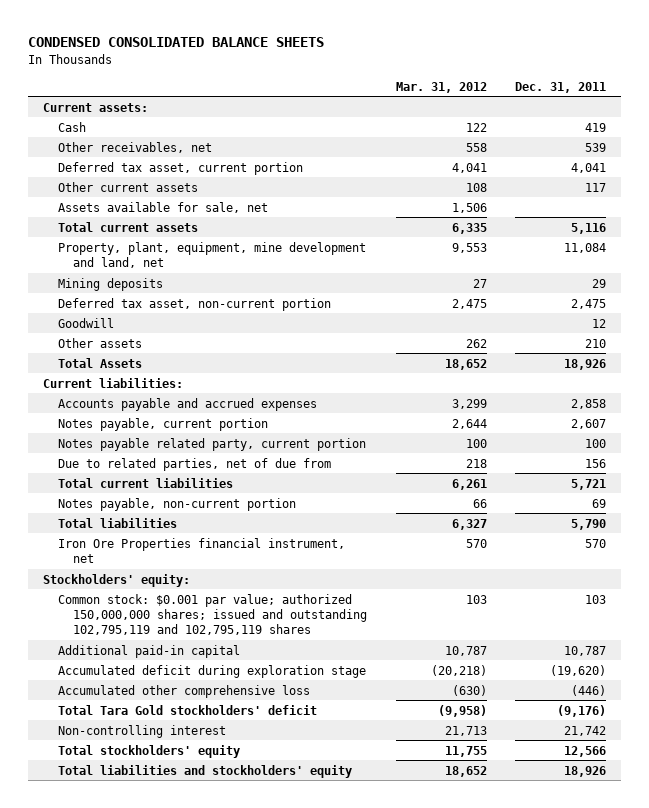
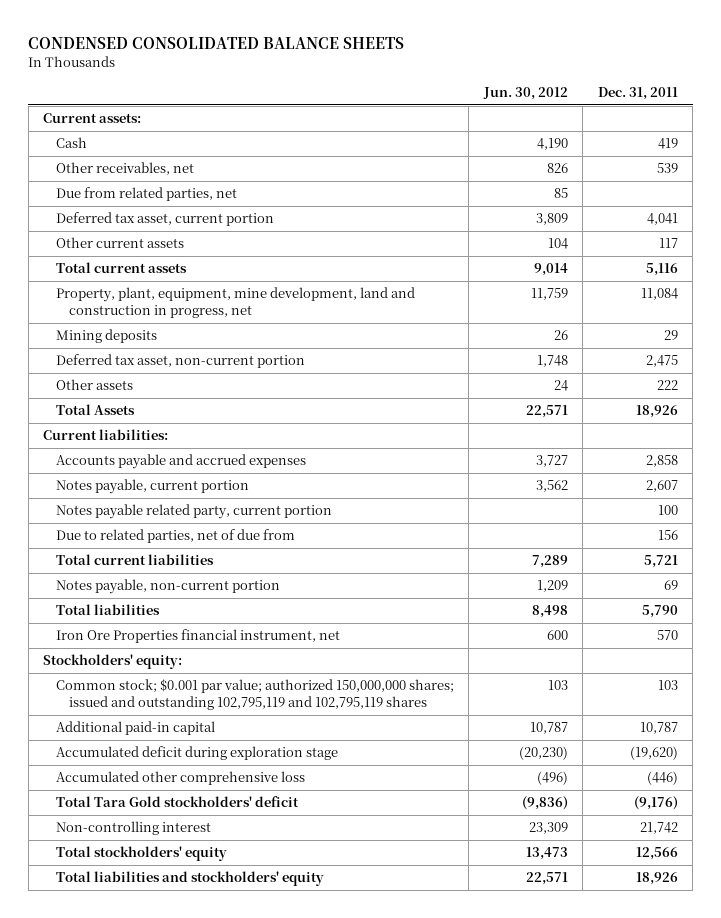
- | Mar. 31, 2012 | Dec. 31, 2011
+ | Jun. 30, 2012 | Dec. 31, 2011
+ Due from related parties, net | 85 |
- Assets available for sale, net | 1,506 |
- Property, plant, equipment, mine development and land, net | 9,553 | 11,084
+ Property, plant, equipment, mine development, land and construction in progress, net | 11,759 | 11,084
- Goodwill | | 12
- Other assets | 262 | 210
+ Other assets | 24 | 222
- Common stock: $0.001 par value; authorized 150,000,000 shares; issued and outstanding 102,795,119 and 102,795,119 shares | 103 | 103
+ Common stock; $0.001 par value; authorized 150,000,000 shares; issued and outstanding 102,795,119 and 102,795,119 shares | 103 | 103

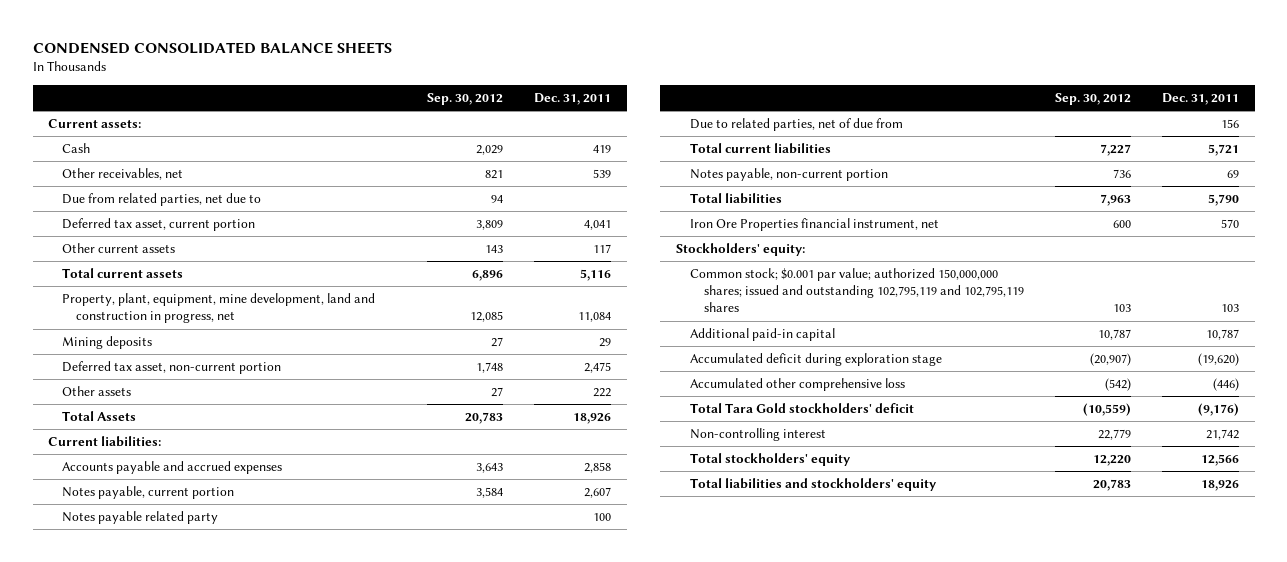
- | Jun. 30, 2012 | Dec. 31, 2011
+ | Sep. 30, 2012 | Dec. 31, 2011
- Due from related parties, net | 85 |
+ Due from related parties, net due to | 94 |
- Notes payable related party, current portion | | 100
+ Notes payable related party | | 100

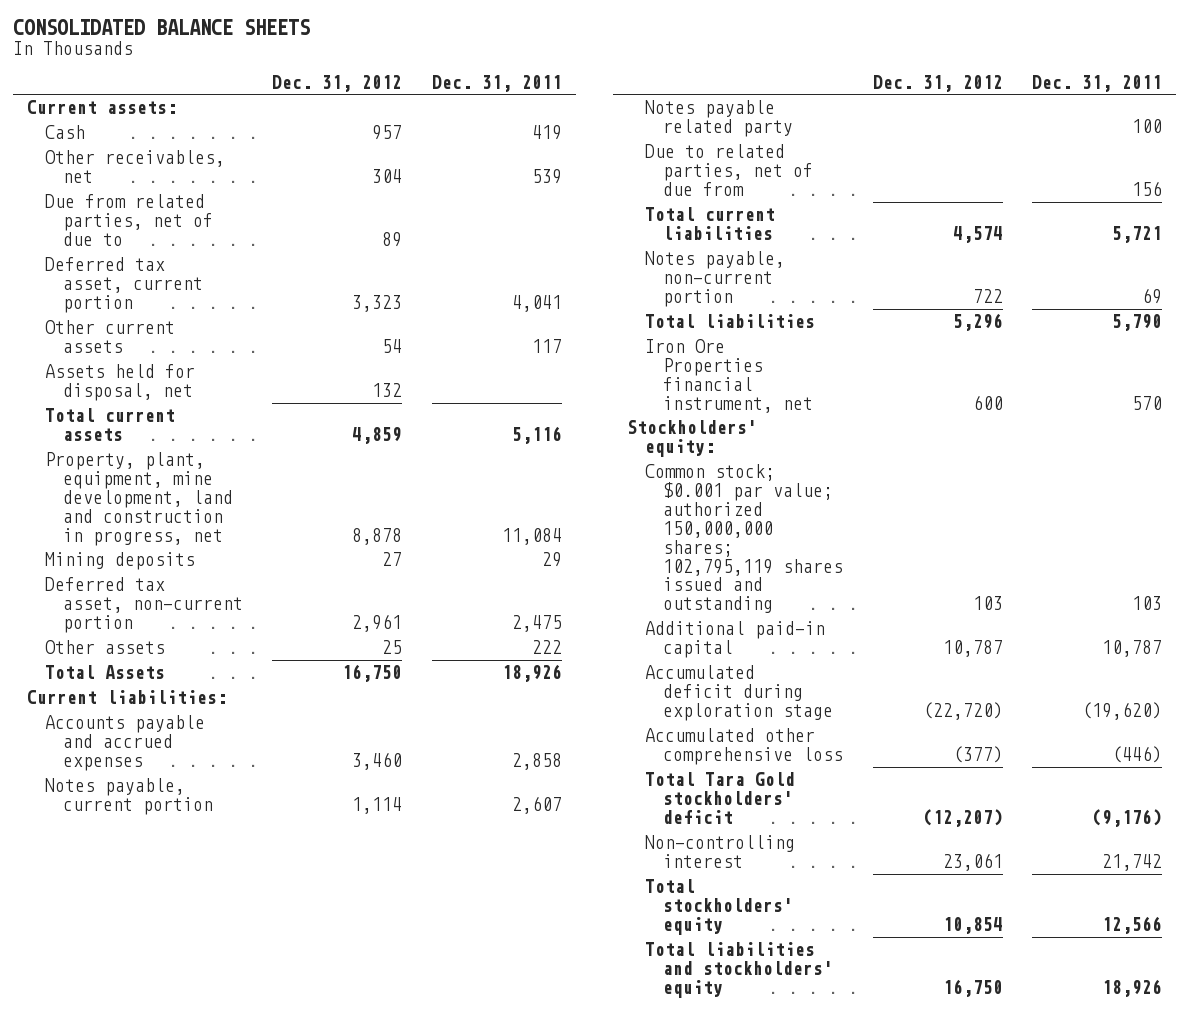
- CONDENSED CONSOLIDATED BALANCE SHEETS
+ CONSOLIDATED BALANCE SHEETS
- | Sep. 30, 2012 | Dec. 31, 2011
+ | Dec. 31, 2012 | Dec. 31, 2011
- Due from related parties, net due to | 94 |
+ Due from related parties, net of due to | 89 |
+ Assets held for disposal, net | 132 |
- Common stock; $0.001 par value; authorized 150,000,000 shares; issued and outstanding 102,795,119 and 102,795,119 shares | 103 | 103
+ Common stock; $0.001 par value; authorized 150,000,000 shares; 102,795,119 shares issued and outstanding | 103 | 103

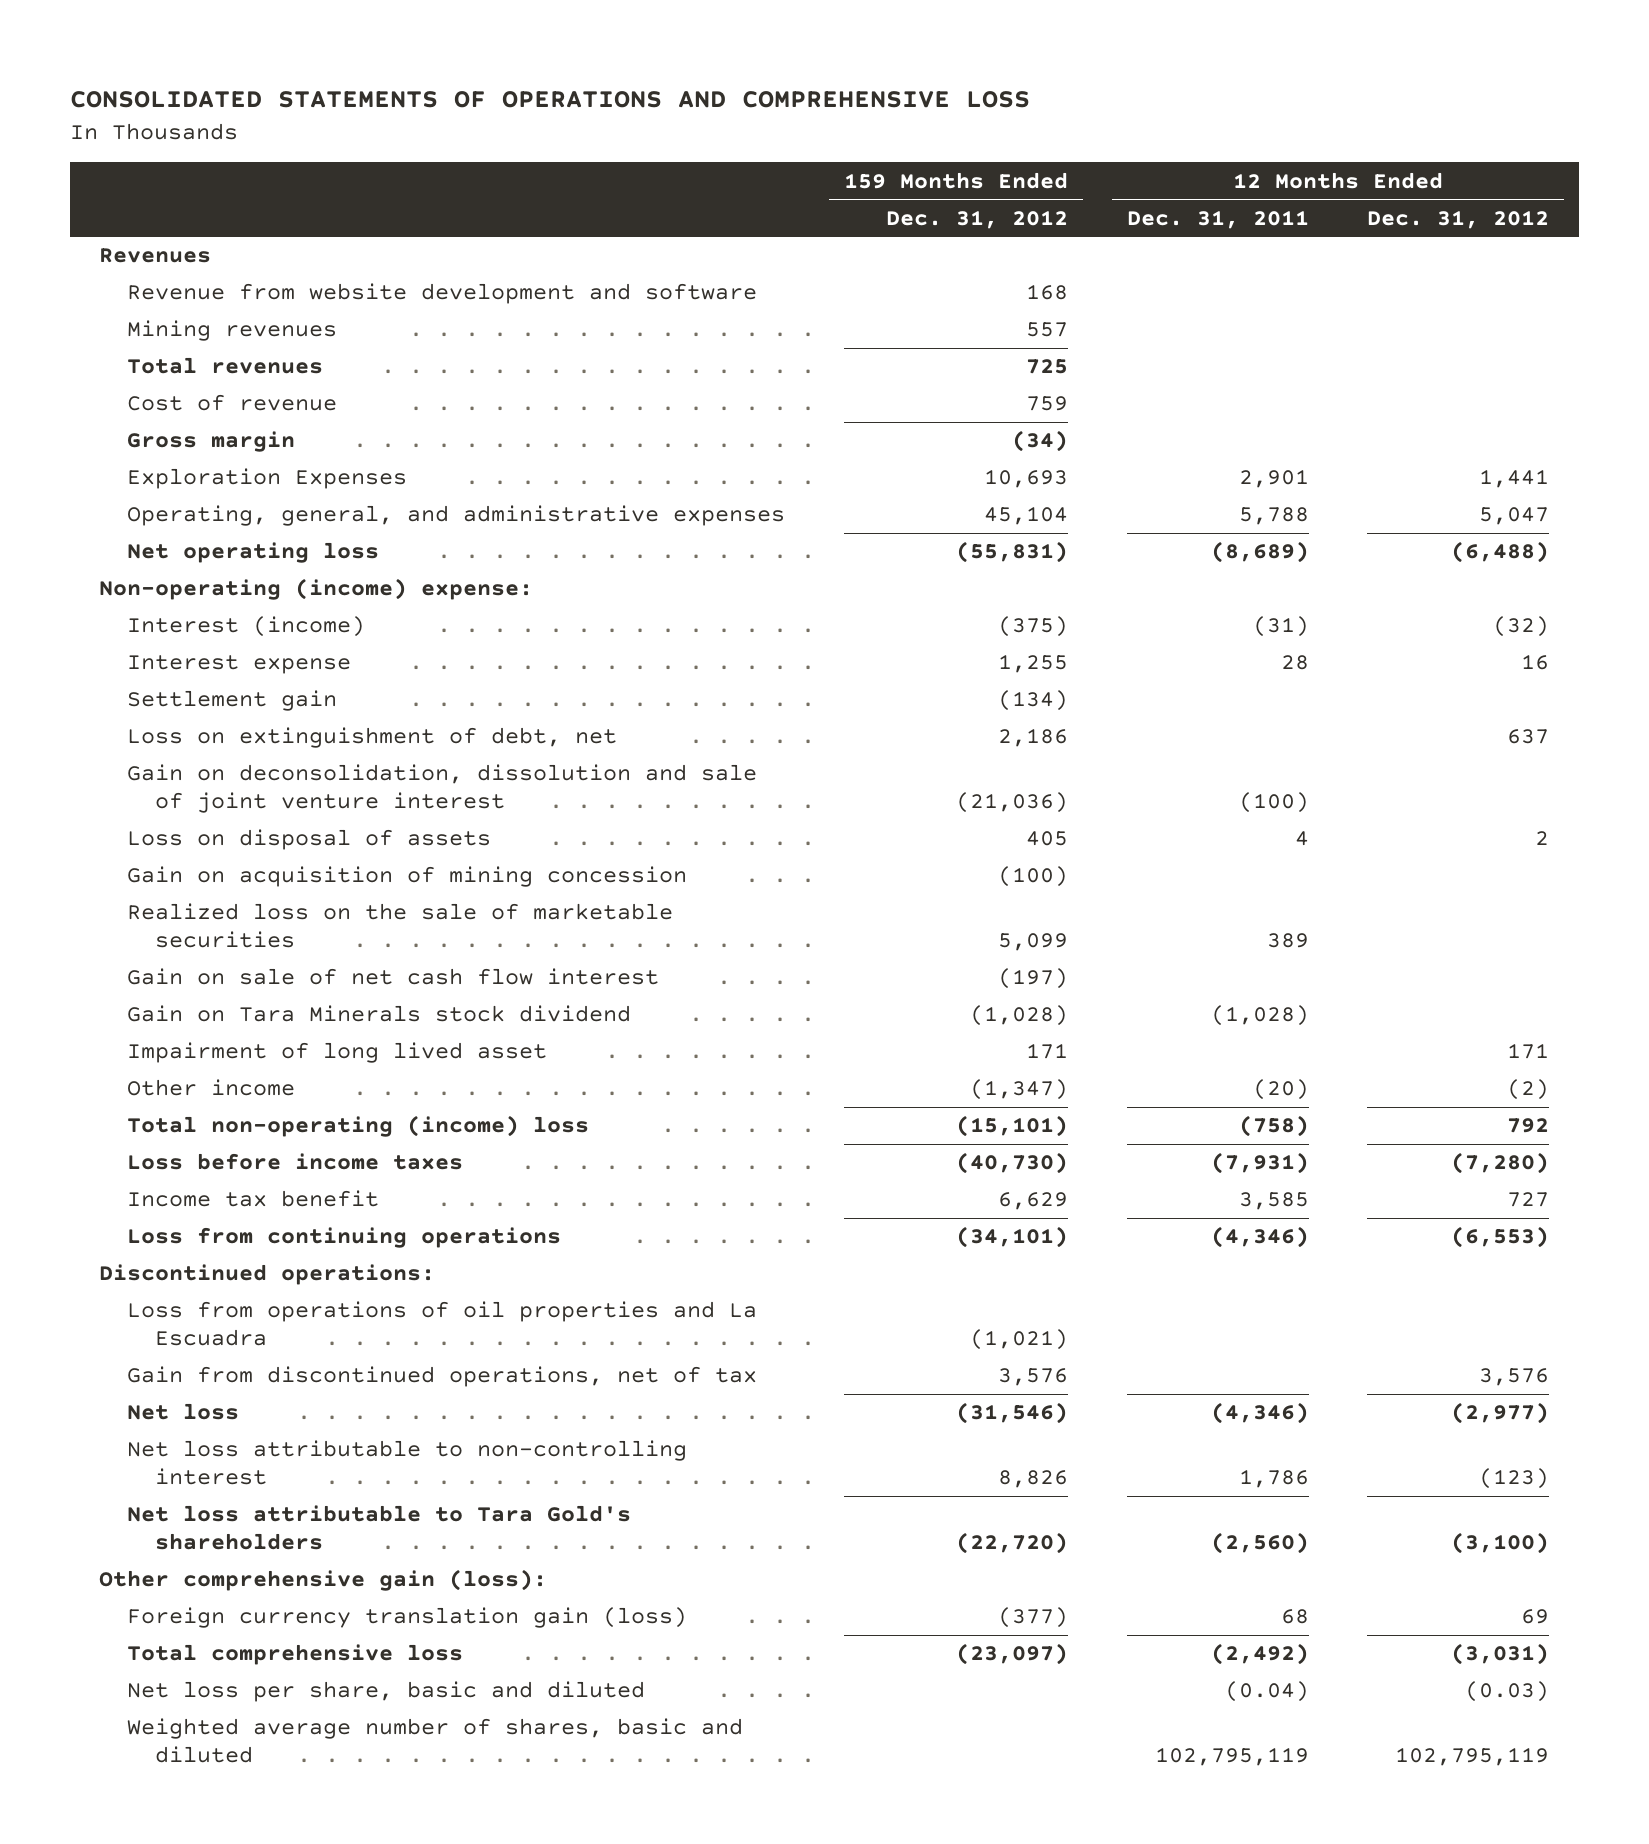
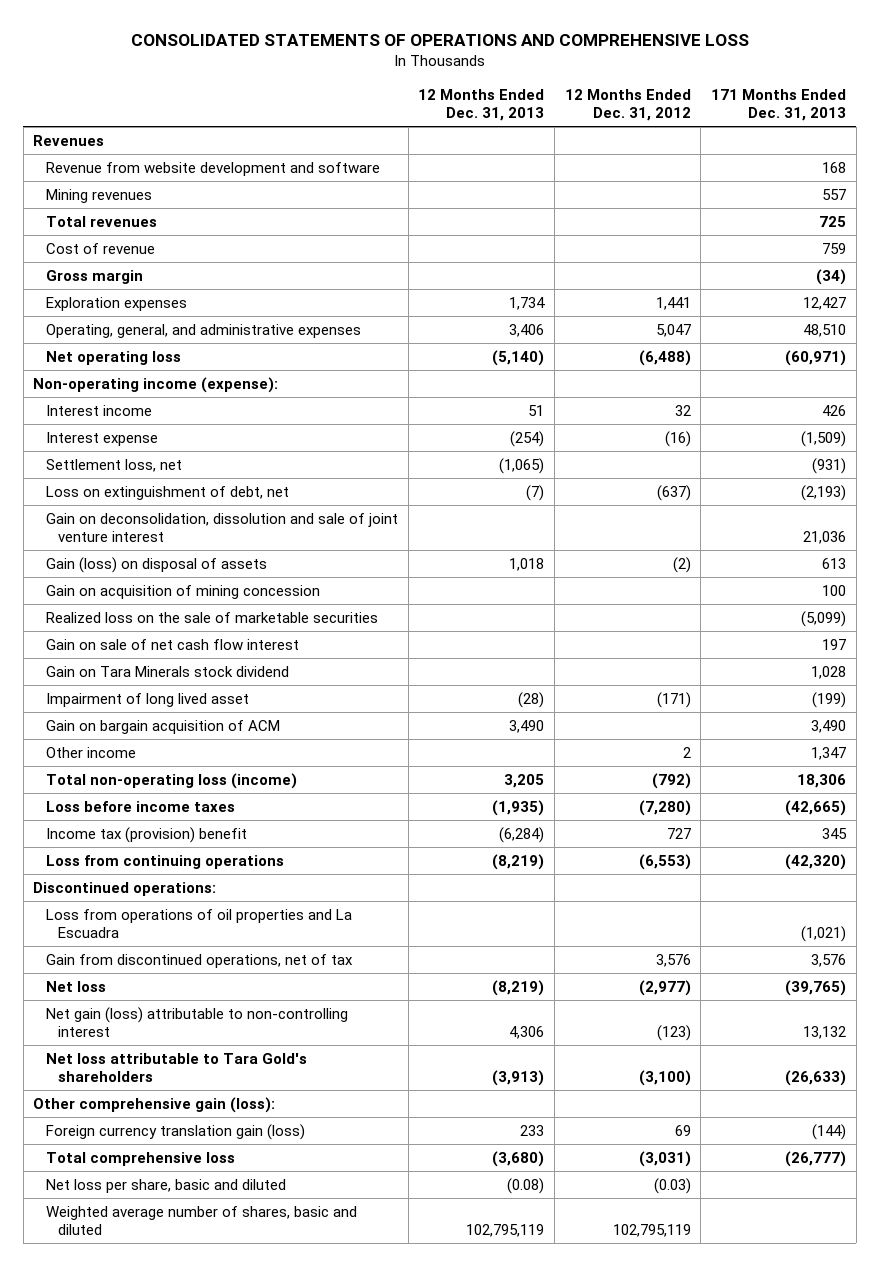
- | 159 Months Ended Dec. 31, 2012 | 12 Months Ended Dec. 31, 2011 | 12 Months Ended Dec. 31, 2012
+ | 12 Months Ended Dec. 31, 2013 | 12 Months Ended Dec. 31, 2012 | 171 Months Ended Dec. 31, 2013
- Exploration Expenses | 10,693 | 2,901 | 1,441
+ Exploration expenses | 1,734 | 1,441 | 12,427
- Non-operating (income) expense:
- Interest (income) | (375) | (31) | (32)
- Interest expense | 1,255 | 28 | 16
- Settlement gain | (134) | |
- Loss on extinguishment of debt, net | 2,186 | | 637
+ Non-operating income (expense):
+ Interest income | 51 | 32 | 426
+ Interest expense | (254) | (16) | (1,509)
+ Settlement loss, net | (1,065) | | (931)
+ Loss on extinguishment of debt, net | (7) | (637) | (2,193)
- Loss on disposal of assets | 405 | 4 | 2
+ Gain (loss) on disposal of assets | 1,018 | (2) | 613
- Impairment of long lived asset | 171 | | 171
- Other income | (1,347) | (20) | (2)
- Total non-operating (income) loss | (15,101) | (758) | 792
+ Impairment of long lived asset | (28) | (171) | (199)
+ Gain on bargain acquisition of ACM | 3,490 | | 3,490
+ Other income | | 2 | 1,347
+ Total non-operating loss (income) | 3,205 | (792) | 18,306
- Income tax benefit | 6,629 | 3,585 | 727
+ Income tax (provision) benefit | (6,284) | 727 | 345
- Net loss attributable to non-controlling interest | 8,826 | 1,786 | (123)
+ Net gain (loss) attributable to non-controlling interest | 4,306 | (123) | 13,132

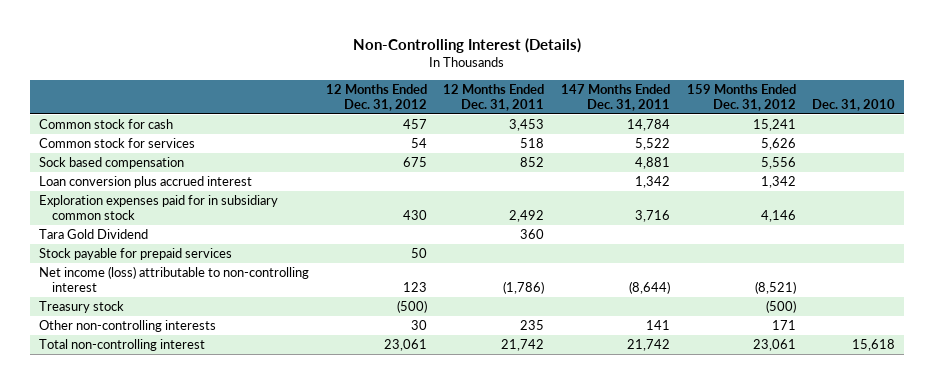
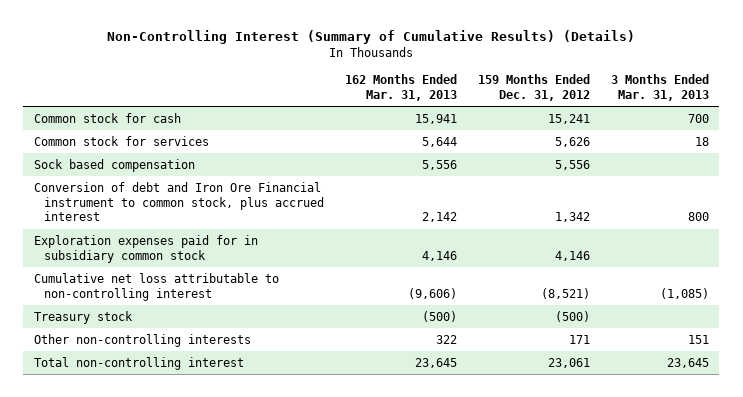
- Non-Controlling Interest (Details)
+ Non-Controlling Interest (Summary of Cumulative Results) (Details)
- | 12 Months Ended Dec. 31, 2012 | 12 Months Ended Dec. 31, 2011 | 147 Months Ended Dec. 31, 2011 | 159 Months Ended Dec. 31, 2012 | Dec. 31, 2010
+ | 162 Months Ended Mar. 31, 2013 | 159 Months Ended Dec. 31, 2012 | 3 Months Ended Mar. 31, 2013
- Loan conversion plus accrued interest | | | 1,342 | 1,342 |
+ Conversion of debt and Iron Ore Financial instrument to common stock, plus accrued interest | 2,142 | 1,342 | 800
- Tara Gold Dividend | | 360 | | |
- Stock payable for prepaid services | 50 | | | |
- Net income (loss) attributable to non-controlling interest | 123 | (1,786) | (8,644) | (8,521) |
+ Cumulative net loss attributable to non-controlling interest | (9,606) | (8,521) | (1,085)

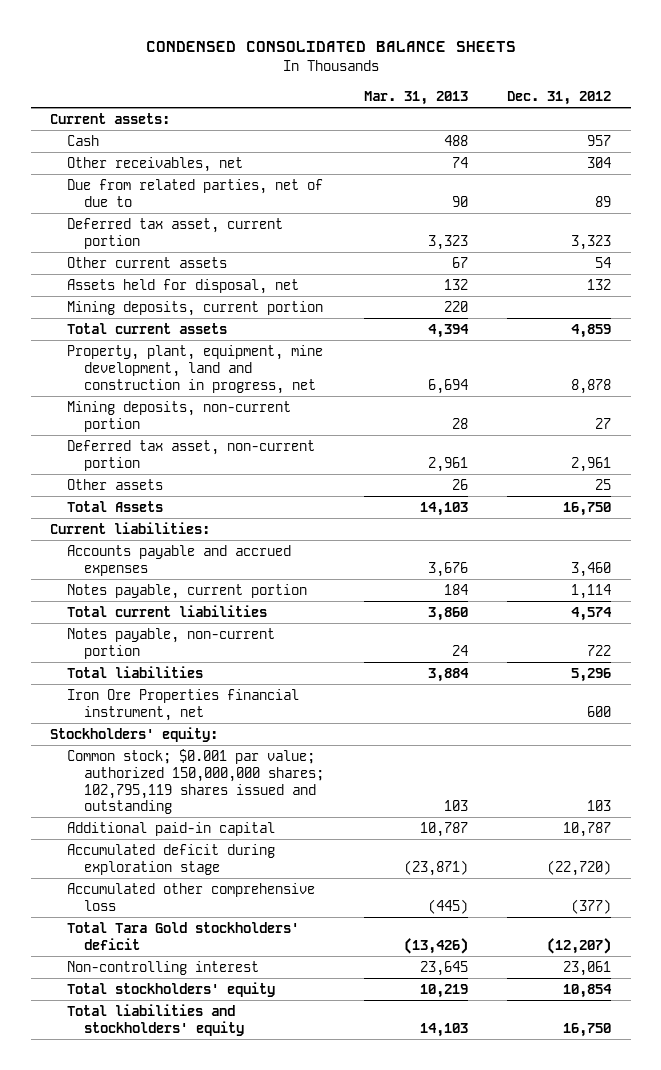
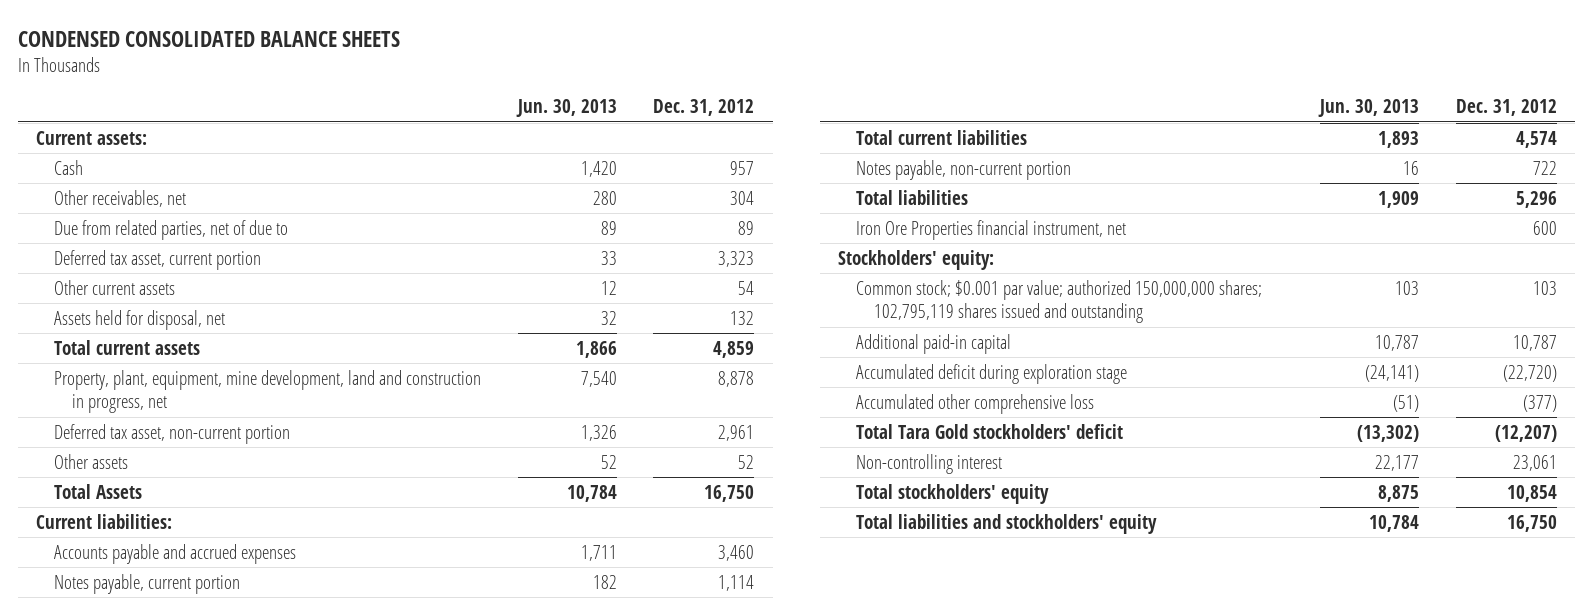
- | Mar. 31, 2013 | Dec. 31, 2012
+ | Jun. 30, 2013 | Dec. 31, 2012
- Mining deposits, current portion | 220 |
- Mining deposits, non-current portion | 28 | 27
- Other assets | 26 | 25
+ Other assets | 52 | 52

